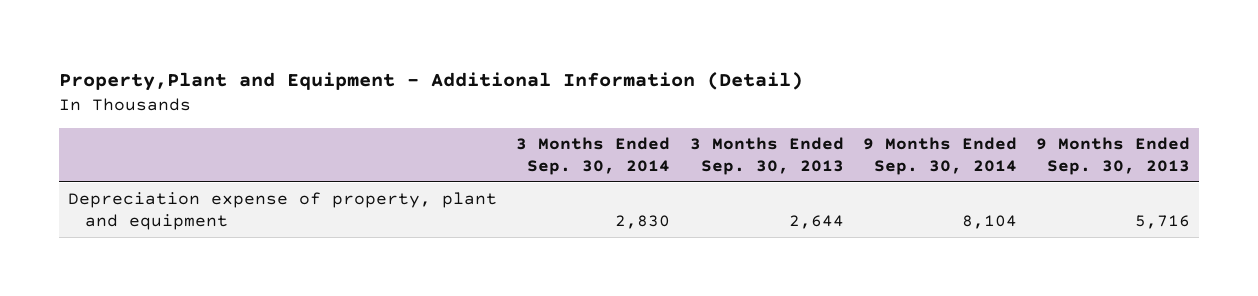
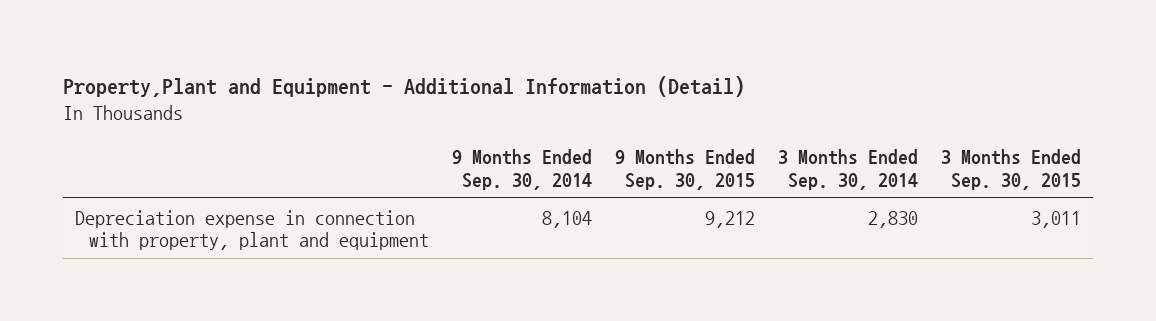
- | 3 Months Ended Sep. 30, 2014 | 3 Months Ended Sep. 30, 2013 | 9 Months Ended Sep. 30, 2014 | 9 Months Ended Sep. 30, 2013
+ | 9 Months Ended Sep. 30, 2014 | 9 Months Ended Sep. 30, 2015 | 3 Months Ended Sep. 30, 2014 | 3 Months Ended Sep. 30, 2015
- Depreciation expense of property, plant and equipment | 2,830 | 2,644 | 8,104 | 5,716
+ Depreciation expense in connection with property, plant and equipment | 8,104 | 9,212 | 2,830 | 3,011

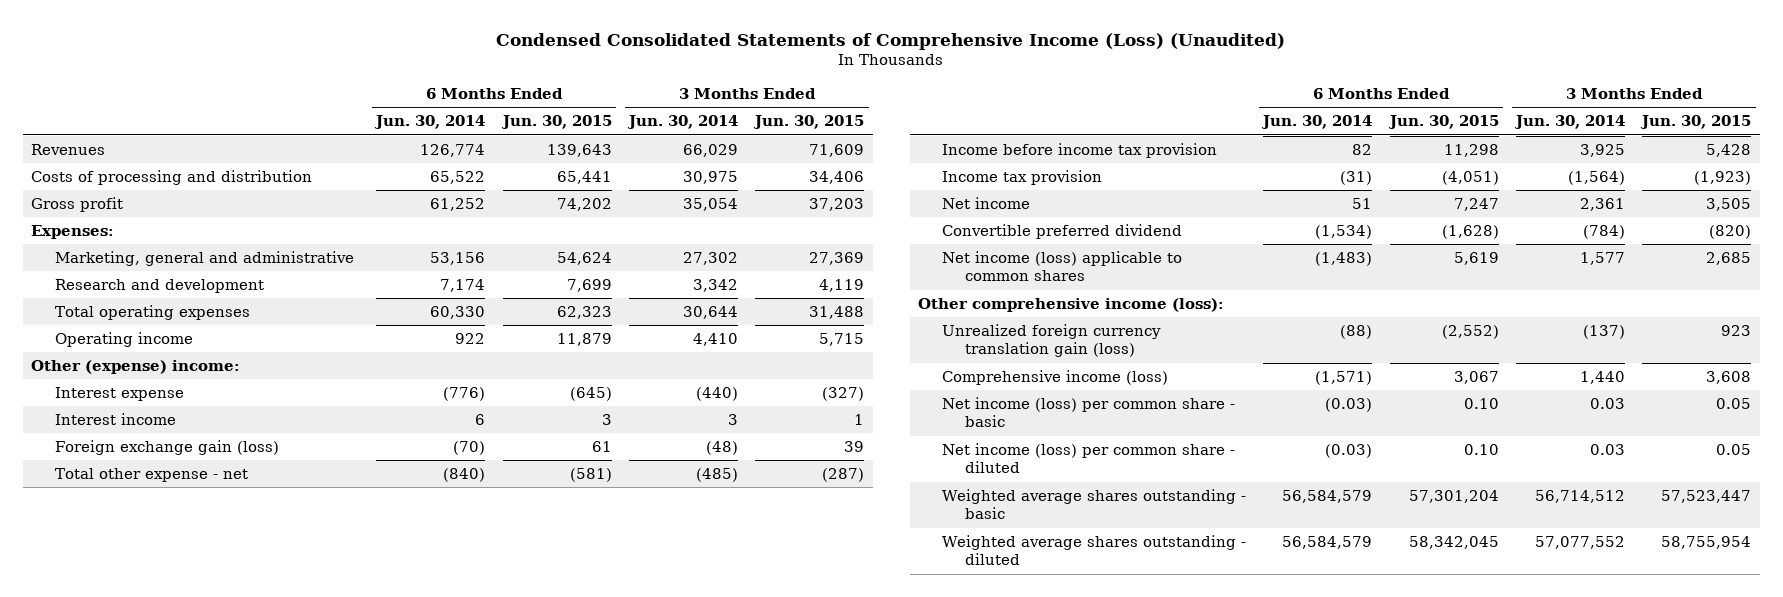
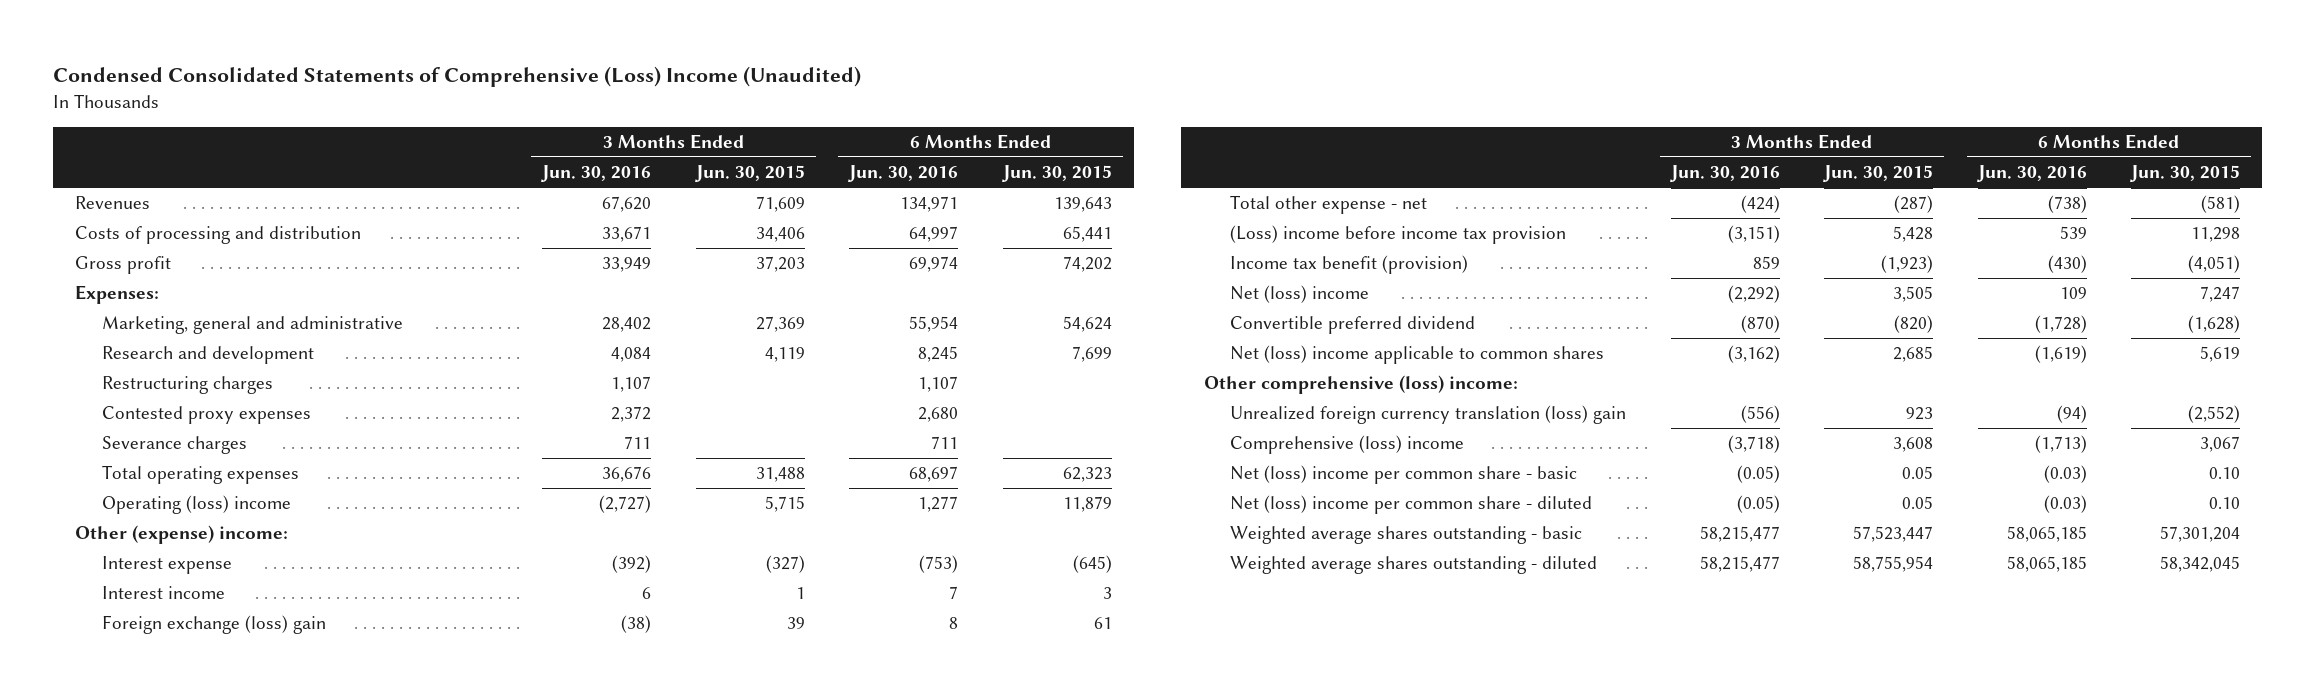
- Condensed Consolidated Statements of Comprehensive Income (Loss) (Unaudited)
+ Condensed Consolidated Statements of Comprehensive (Loss) Income (Unaudited)
- | 6 Months Ended Jun. 30, 2014 | 6 Months Ended Jun. 30, 2015 | 3 Months Ended Jun. 30, 2014 | 3 Months Ended Jun. 30, 2015
+ | 3 Months Ended Jun. 30, 2016 | 3 Months Ended Jun. 30, 2015 | 6 Months Ended Jun. 30, 2016 | 6 Months Ended Jun. 30, 2015
+ Restructuring charges | 1,107 | | 1,107 |
+ Contested proxy expenses | 2,372 | | 2,680 |
+ Severance charges | 711 | | 711 |
- Operating income | 922 | 11,879 | 4,410 | 5,715
+ Operating (loss) income | (2,727) | 5,715 | 1,277 | 11,879
- Foreign exchange gain (loss) | (70) | 61 | (48) | 39
+ Foreign exchange (loss) gain | (38) | 39 | 8 | 61
- Income before income tax provision | 82 | 11,298 | 3,925 | 5,428
- Income tax provision | (31) | (4,051) | (1,564) | (1,923)
- Net income | 51 | 7,247 | 2,361 | 3,505
+ (Loss) income before income tax provision | (3,151) | 5,428 | 539 | 11,298
+ Income tax benefit (provision) | 859 | (1,923) | (430) | (4,051)
+ Net (loss) income | (2,292) | 3,505 | 109 | 7,247
- Net income (loss) applicable to common shares | (1,483) | 5,619 | 1,577 | 2,685
- Other comprehensive income (loss):
- Unrealized foreign currency translation gain (loss) | (88) | (2,552) | (137) | 923
- Comprehensive income (loss) | (1,571) | 3,067 | 1,440 | 3,608
- Net income (loss) per common share - basic | (0.03) | 0.10 | 0.03 | 0.05
- Net income (loss) per common share - diluted | (0.03) | 0.10 | 0.03 | 0.05
+ Net (loss) income applicable to common shares | (3,162) | 2,685 | (1,619) | 5,619
+ Other comprehensive (loss) income:
+ Unrealized foreign currency translation (loss) gain | (556) | 923 | (94) | (2,552)
+ Comprehensive (loss) income | (3,718) | 3,608 | (1,713) | 3,067
+ Net (loss) income per common share - basic | (0.05) | 0.05 | (0.03) | 0.10
+ Net (loss) income per common share - diluted | (0.05) | 0.05 | (0.03) | 0.10

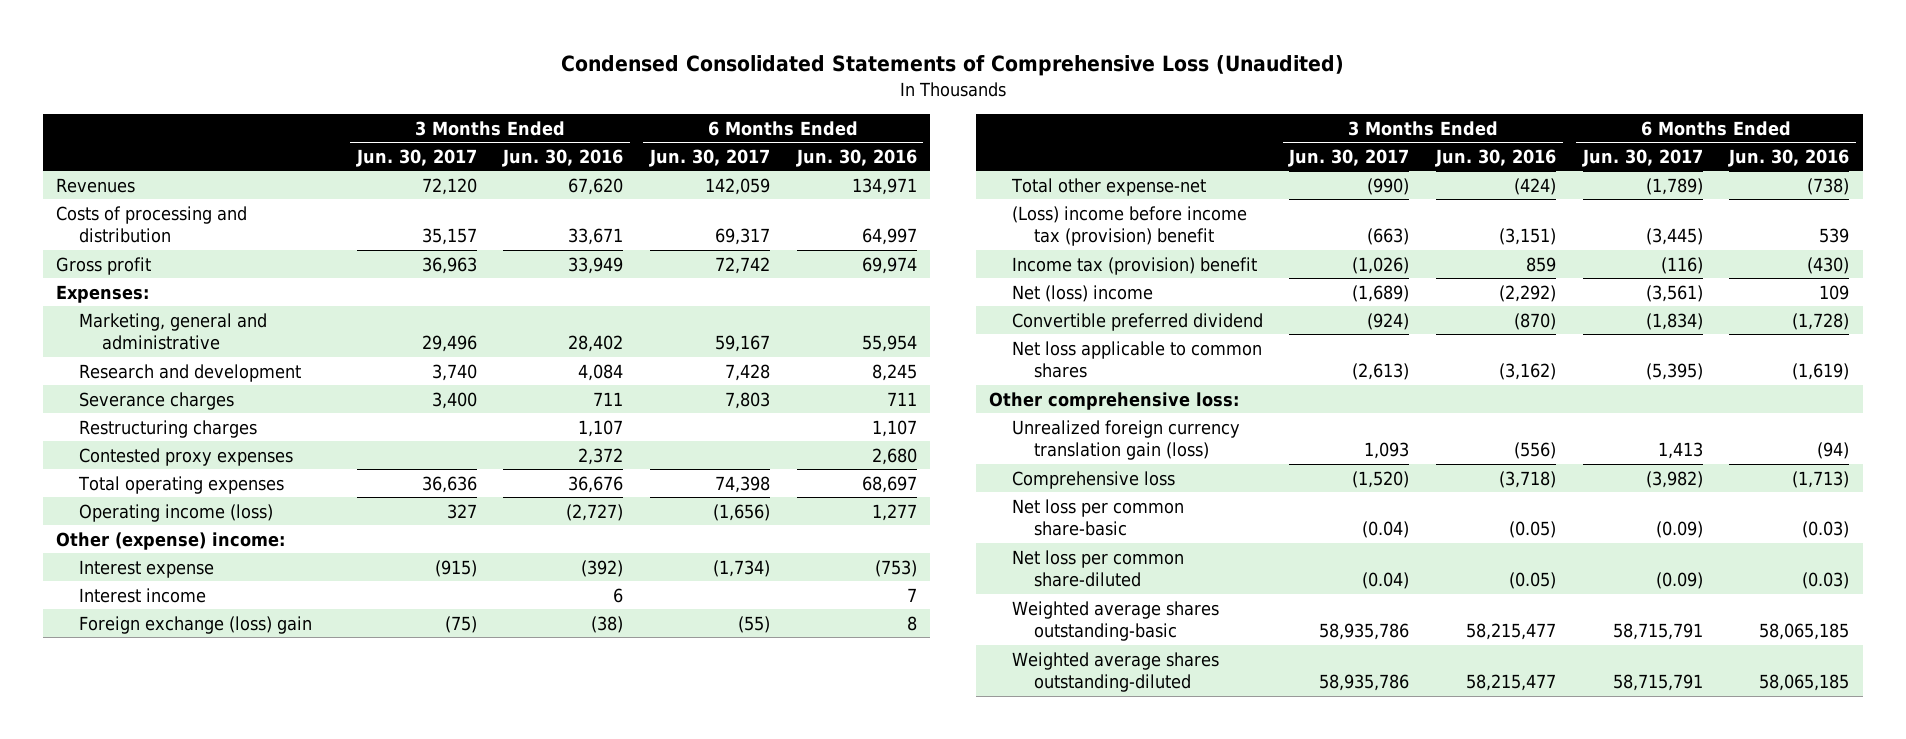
- Condensed Consolidated Statements of Comprehensive (Loss) Income (Unaudited)
+ Condensed Consolidated Statements of Comprehensive Loss (Unaudited)
- | 3 Months Ended Jun. 30, 2016 | 3 Months Ended Jun. 30, 2015 | 6 Months Ended Jun. 30, 2016 | 6 Months Ended Jun. 30, 2015
+ | 3 Months Ended Jun. 30, 2017 | 3 Months Ended Jun. 30, 2016 | 6 Months Ended Jun. 30, 2017 | 6 Months Ended Jun. 30, 2016
moved up: Severance charges | 3,400 | 711 | 7,803 | 711
- Operating (loss) income | (2,727) | 5,715 | 1,277 | 11,879
+ Operating income (loss) | 327 | (2,727) | (1,656) | 1,277
- Total other expense - net | (424) | (287) | (738) | (581)
- (Loss) income before income tax provision | (3,151) | 5,428 | 539 | 11,298
- Income tax benefit (provision) | 859 | (1,923) | (430) | (4,051)
+ Total other expense-net | (990) | (424) | (1,789) | (738)
+ (Loss) income before income tax (provision) benefit | (663) | (3,151) | (3,445) | 539
+ Income tax (provision) benefit | (1,026) | 859 | (116) | (430)
- Net (loss) income applicable to common shares | (3,162) | 2,685 | (1,619) | 5,619
- Other comprehensive (loss) income:
- Unrealized foreign currency translation (loss) gain | (556) | 923 | (94) | (2,552)
- Comprehensive (loss) income | (3,718) | 3,608 | (1,713) | 3,067
- Net (loss) income per common share - basic | (0.05) | 0.05 | (0.03) | 0.10
- Net (loss) income per common share - diluted | (0.05) | 0.05 | (0.03) | 0.10
- Weighted average shares outstanding - basic | 58,215,477 | 57,523,447 | 58,065,185 | 57,301,204
- Weighted average shares outstanding - diluted | 58,215,477 | 58,755,954 | 58,065,185 | 58,342,045
+ Net loss applicable to common shares | (2,613) | (3,162) | (5,395) | (1,619)
+ Other comprehensive loss:
+ Unrealized foreign currency translation gain (loss) | 1,093 | (556) | 1,413 | (94)
+ Comprehensive loss | (1,520) | (3,718) | (3,982) | (1,713)
+ Net loss per common share-basic | (0.04) | (0.05) | (0.09) | (0.03)
+ Net loss per common share-diluted | (0.04) | (0.05) | (0.09) | (0.03)
+ Weighted average shares outstanding-basic | 58,935,786 | 58,215,477 | 58,715,791 | 58,065,185
+ Weighted average shares outstanding-diluted | 58,935,786 | 58,215,477 | 58,715,791 | 58,065,185

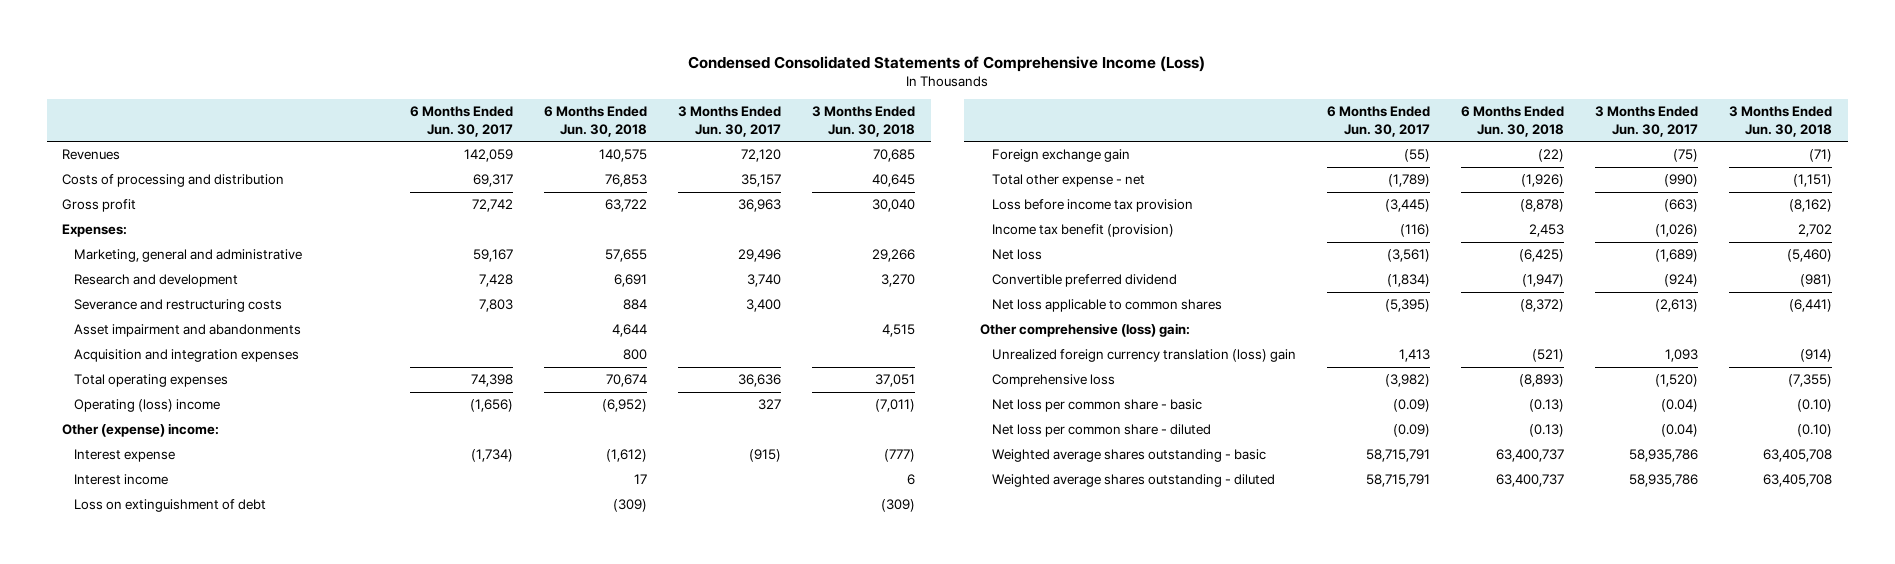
- Condensed Consolidated Statements of Comprehensive Loss (Unaudited)
+ Condensed Consolidated Statements of Comprehensive Income (Loss)
- | 3 Months Ended Jun. 30, 2017 | 3 Months Ended Jun. 30, 2016 | 6 Months Ended Jun. 30, 2017 | 6 Months Ended Jun. 30, 2016
+ | 6 Months Ended Jun. 30, 2017 | 6 Months Ended Jun. 30, 2018 | 3 Months Ended Jun. 30, 2017 | 3 Months Ended Jun. 30, 2018
- Severance charges | 3,400 | 711 | 7,803 | 711
- Restructuring charges | | 1,107 | | 1,107
- Contested proxy expenses | | 2,372 | | 2,680
+ Severance and restructuring costs | 7,803 | 884 | 3,400 |
+ Asset impairment and abandonments | | 4,644 | | 4,515
+ Acquisition and integration expenses | | 800 | |
- Operating income (loss) | 327 | (2,727) | (1,656) | 1,277
+ Operating (loss) income | (1,656) | (6,952) | 327 | (7,011)
- Foreign exchange (loss) gain | (75) | (38) | (55) | 8
- Total other expense-net | (990) | (424) | (1,789) | (738)
- (Loss) income before income tax (provision) benefit | (663) | (3,151) | (3,445) | 539
- Income tax (provision) benefit | (1,026) | 859 | (116) | (430)
- Net (loss) income | (1,689) | (2,292) | (3,561) | 109
+ Loss on extinguishment of debt | | (309) | | (309)
+ Foreign exchange gain | (55) | (22) | (75) | (71)
+ Total other expense - net | (1,789) | (1,926) | (990) | (1,151)
+ Loss before income tax provision | (3,445) | (8,878) | (663) | (8,162)
+ Income tax benefit (provision) | (116) | 2,453 | (1,026) | 2,702
+ Net loss | (3,561) | (6,425) | (1,689) | (5,460)
- Other comprehensive loss:
- Unrealized foreign currency translation gain (loss) | 1,093 | (556) | 1,413 | (94)
+ Other comprehensive (loss) gain:
+ Unrealized foreign currency translation (loss) gain | 1,413 | (521) | 1,093 | (914)
- Net loss per common share-basic | (0.04) | (0.05) | (0.09) | (0.03)
- Net loss per common share-diluted | (0.04) | (0.05) | (0.09) | (0.03)
- Weighted average shares outstanding-basic | 58,935,786 | 58,215,477 | 58,715,791 | 58,065,185
- Weighted average shares outstanding-diluted | 58,935,786 | 58,215,477 | 58,715,791 | 58,065,185
+ Net loss per common share - basic | (0.09) | (0.13) | (0.04) | (0.10)
+ Net loss per common share - diluted | (0.09) | (0.13) | (0.04) | (0.10)
+ Weighted average shares outstanding - basic | 58,715,791 | 63,400,737 | 58,935,786 | 63,405,708
+ Weighted average shares outstanding - diluted | 58,715,791 | 63,400,737 | 58,935,786 | 63,405,708

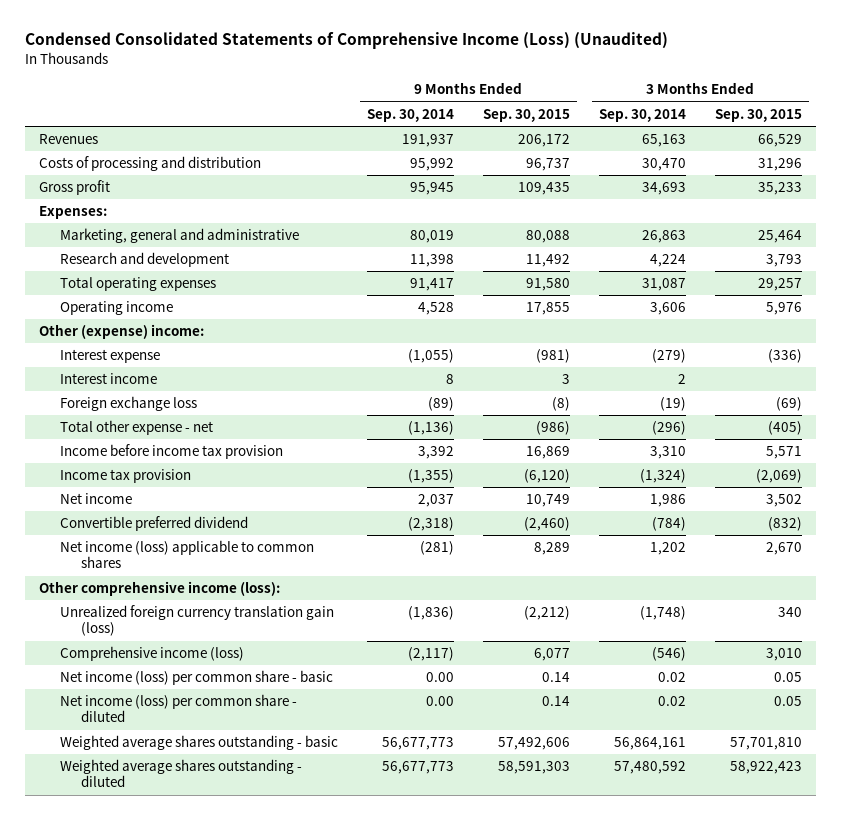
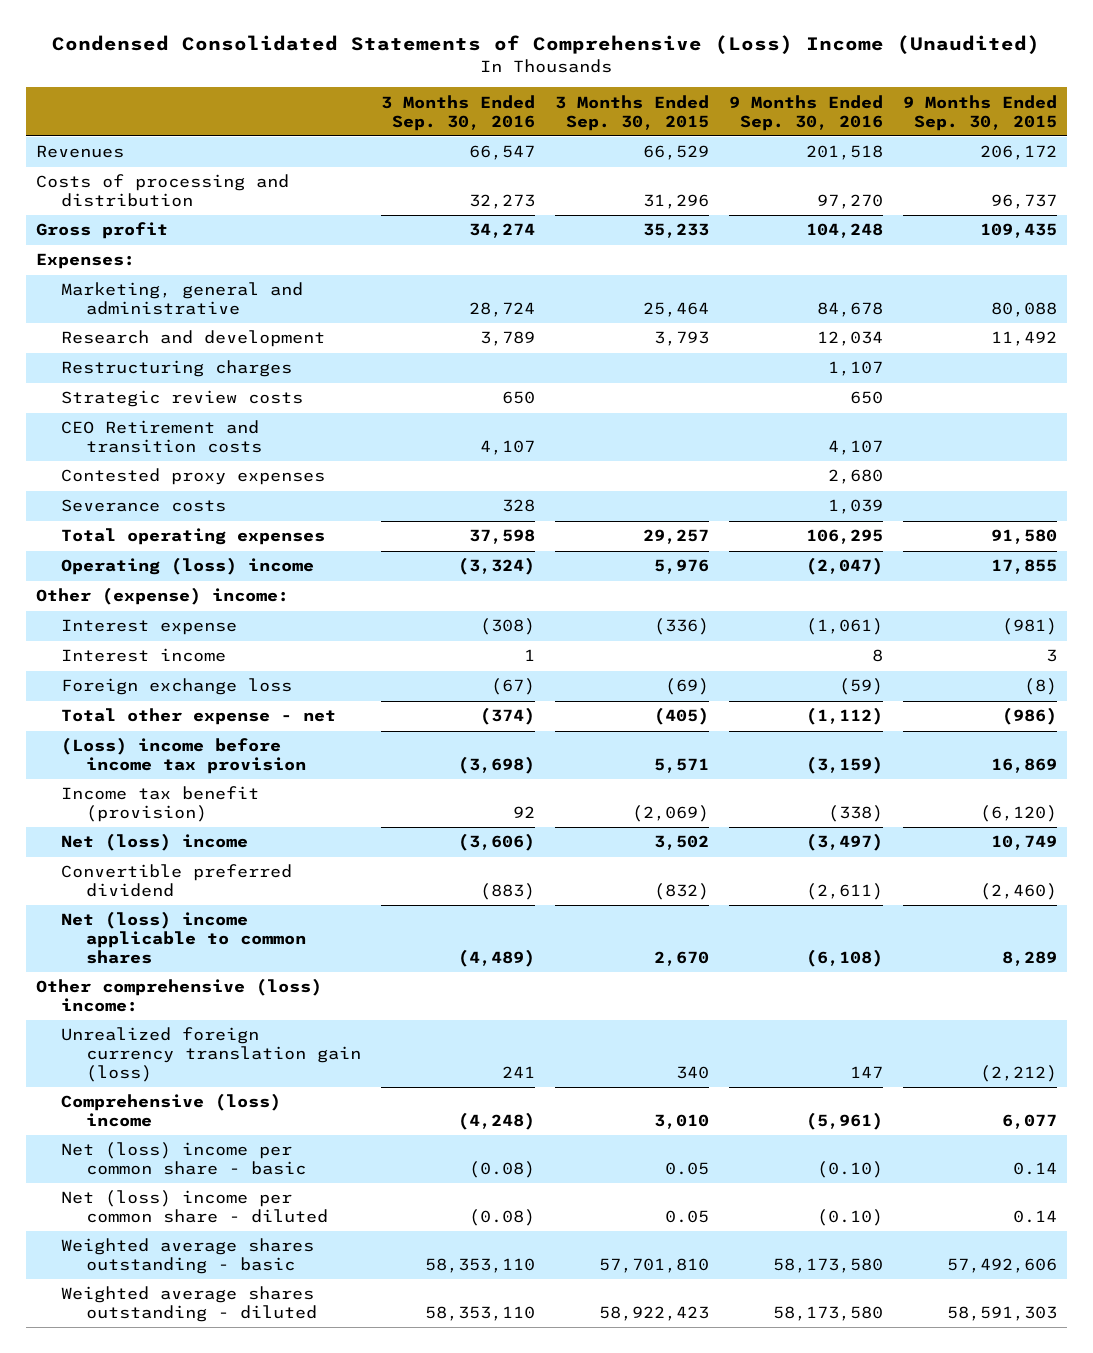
- Condensed Consolidated Statements of Comprehensive Income (Loss) (Unaudited)
+ Condensed Consolidated Statements of Comprehensive (Loss) Income (Unaudited)
- | 9 Months Ended Sep. 30, 2014 | 9 Months Ended Sep. 30, 2015 | 3 Months Ended Sep. 30, 2014 | 3 Months Ended Sep. 30, 2015
+ | 3 Months Ended Sep. 30, 2016 | 3 Months Ended Sep. 30, 2015 | 9 Months Ended Sep. 30, 2016 | 9 Months Ended Sep. 30, 2015
+ Restructuring charges | | | 1,107 |
+ Strategic review costs | 650 | | 650 |
+ CEO Retirement and transition costs | 4,107 | | 4,107 |
+ Contested proxy expenses | | | 2,680 |
+ Severance costs | 328 | | 1,039 |
- Operating income | 4,528 | 17,855 | 3,606 | 5,976
+ Operating (loss) income | (3,324) | 5,976 | (2,047) | 17,855
- Income before income tax provision | 3,392 | 16,869 | 3,310 | 5,571
- Income tax provision | (1,355) | (6,120) | (1,324) | (2,069)
- Net income | 2,037 | 10,749 | 1,986 | 3,502
+ (Loss) income before income tax provision | (3,698) | 5,571 | (3,159) | 16,869
+ Income tax benefit (provision) | 92 | (2,069) | (338) | (6,120)
+ Net (loss) income | (3,606) | 3,502 | (3,497) | 10,749
- Net income (loss) applicable to common shares | (281) | 8,289 | 1,202 | 2,670
- Other comprehensive income (loss):
+ Net (loss) income applicable to common shares | (4,489) | 2,670 | (6,108) | 8,289
+ Other comprehensive (loss) income:
- Comprehensive income (loss) | (2,117) | 6,077 | (546) | 3,010
- Net income (loss) per common share - basic | 0.00 | 0.14 | 0.02 | 0.05
- Net income (loss) per common share - diluted | 0.00 | 0.14 | 0.02 | 0.05
+ Comprehensive (loss) income | (4,248) | 3,010 | (5,961) | 6,077
+ Net (loss) income per common share - basic | (0.08) | 0.05 | (0.10) | 0.14
+ Net (loss) income per common share - diluted | (0.08) | 0.05 | (0.10) | 0.14

